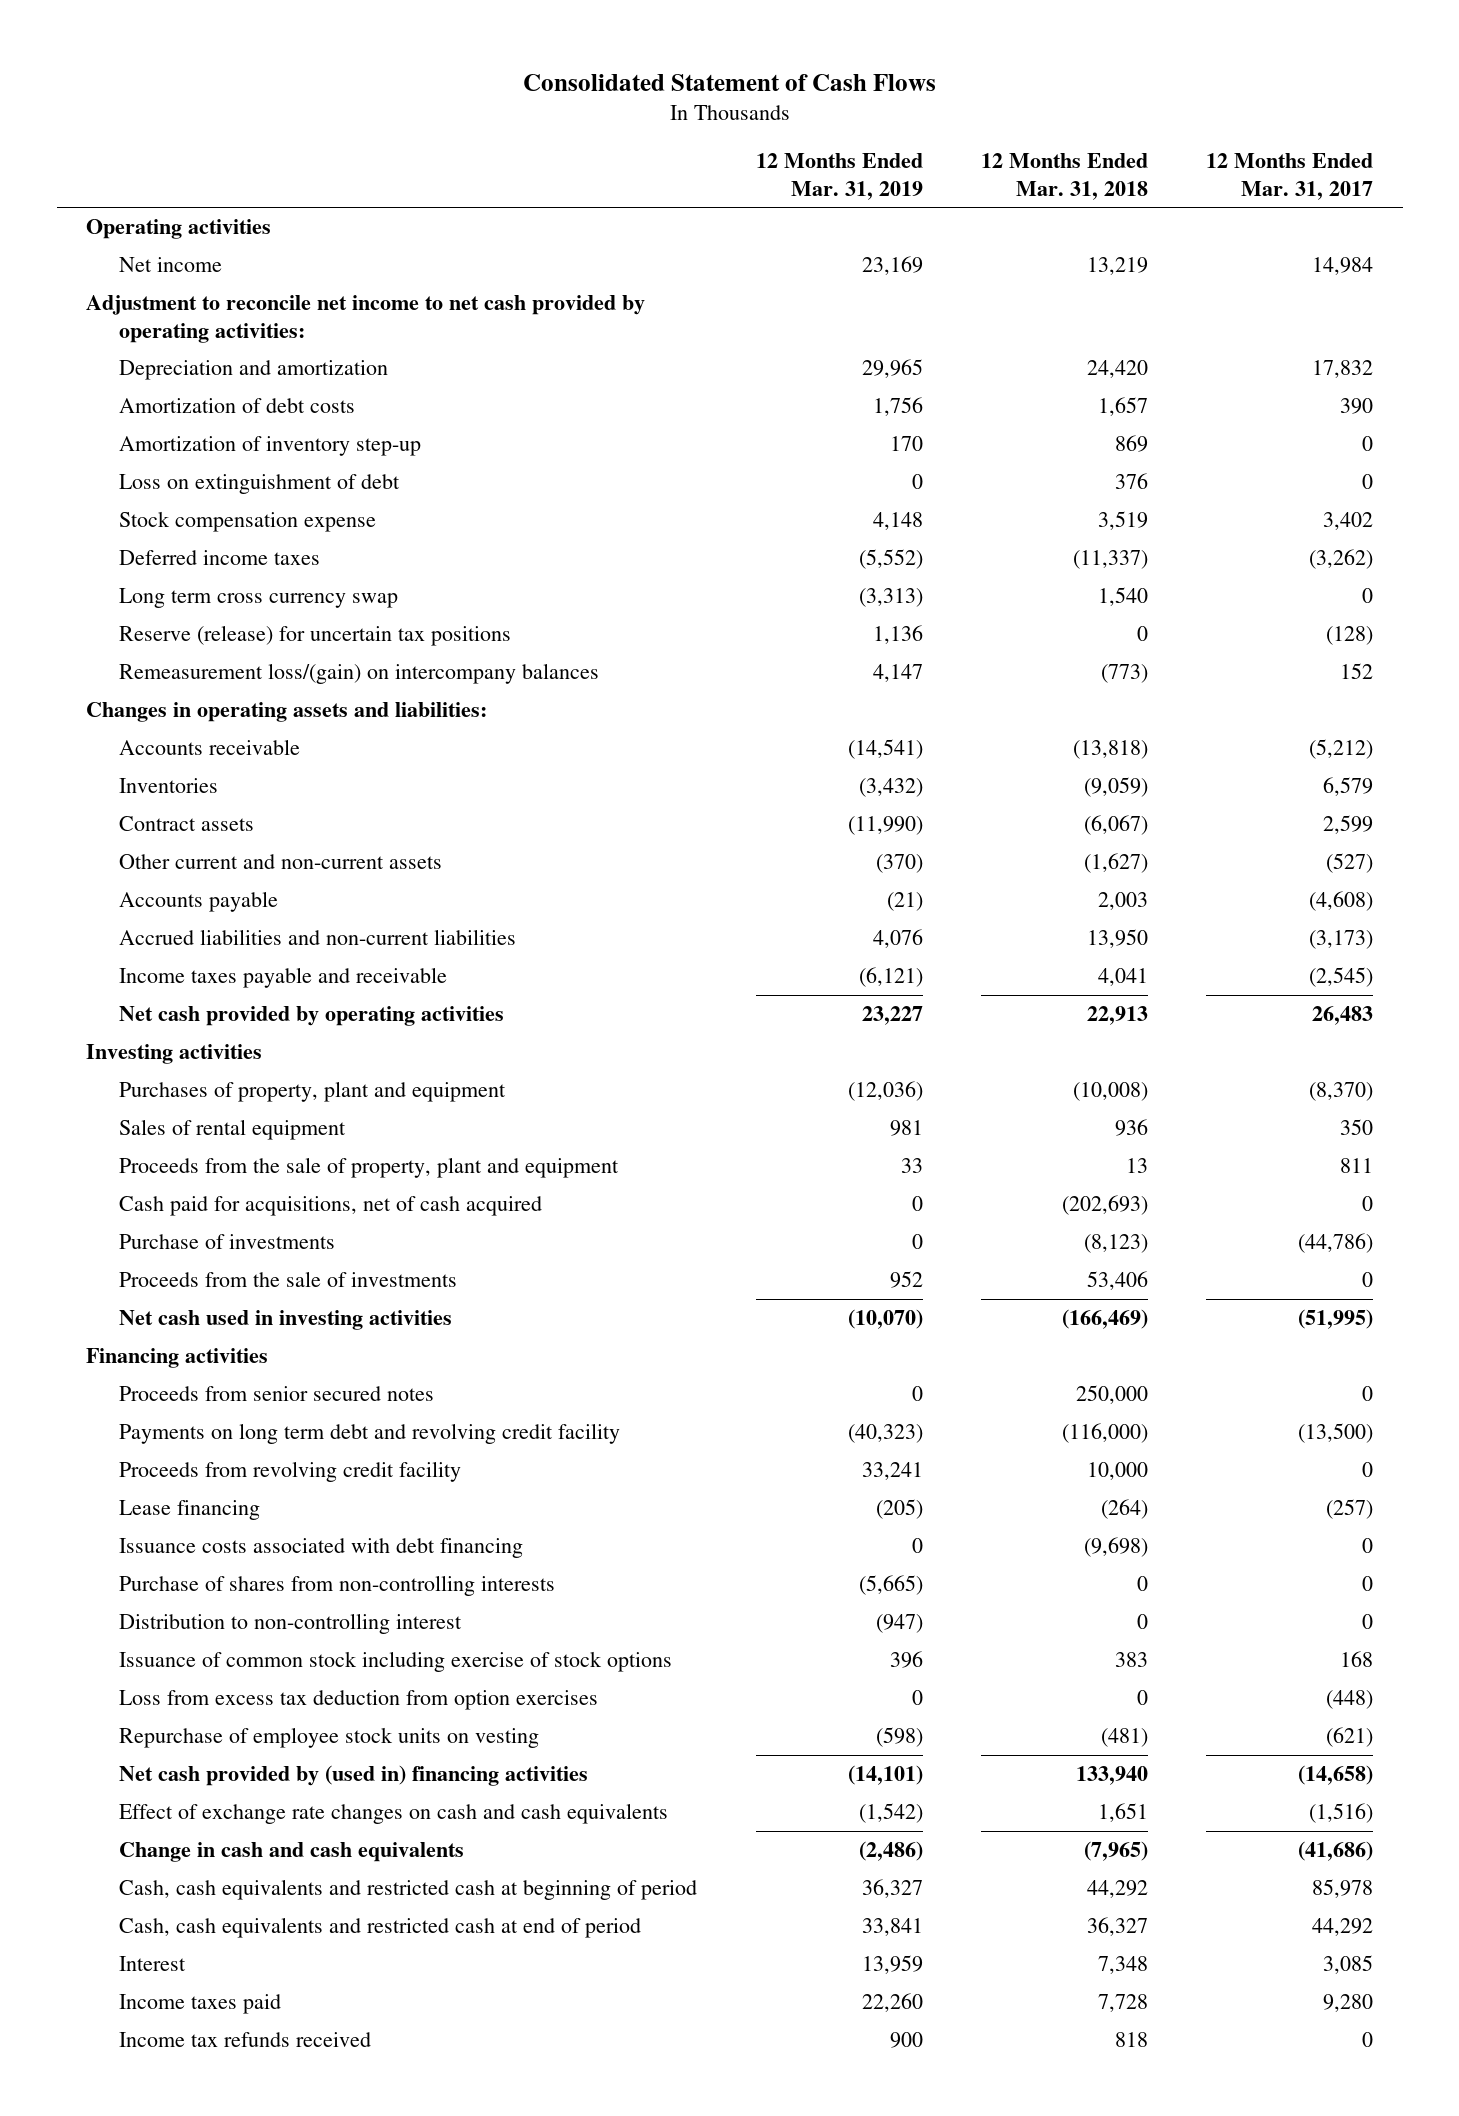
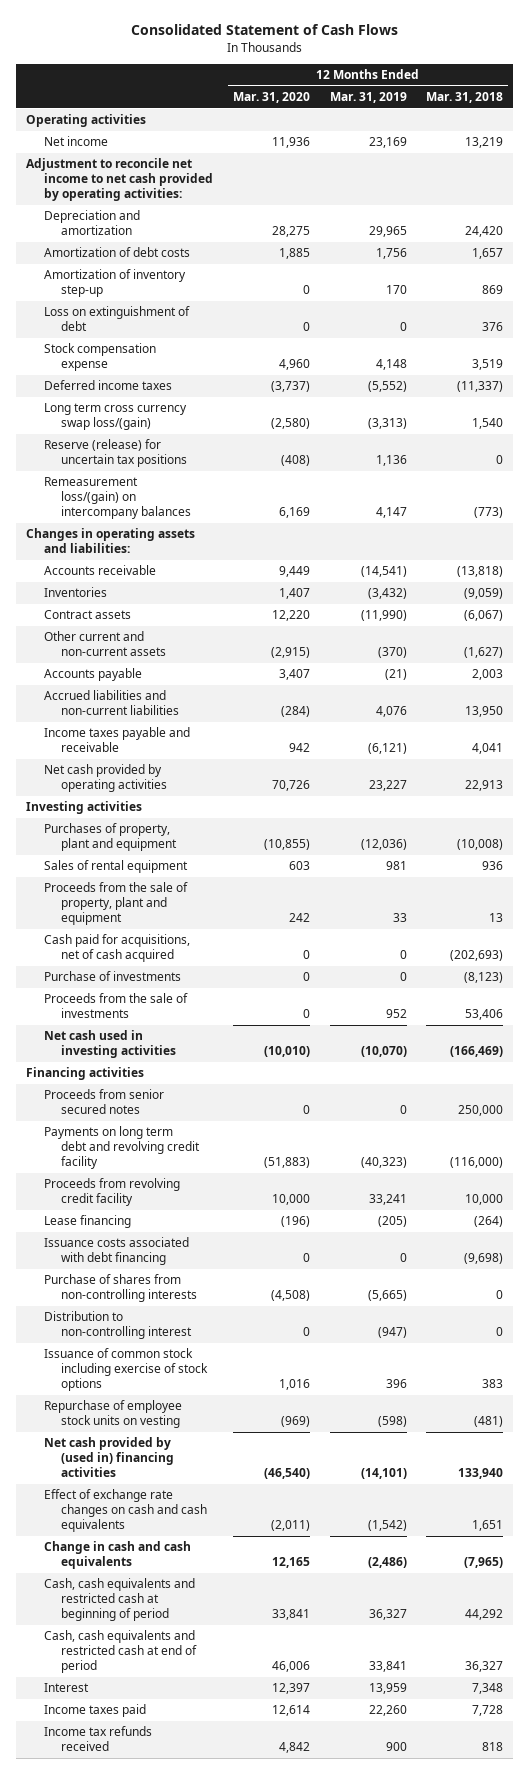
- | 12 Months Ended Mar. 31, 2019 | 12 Months Ended Mar. 31, 2018 | 12 Months Ended Mar. 31, 2017
+ | 12 Months Ended Mar. 31, 2020 | 12 Months Ended Mar. 31, 2019 | 12 Months Ended Mar. 31, 2018
- Long term cross currency swap | (3,313) | 1,540 | 0
+ Long term cross currency swap loss/(gain) | (2,580) | (3,313) | 1,540
- Loss from excess tax deduction from option exercises | 0 | 0 | (448)

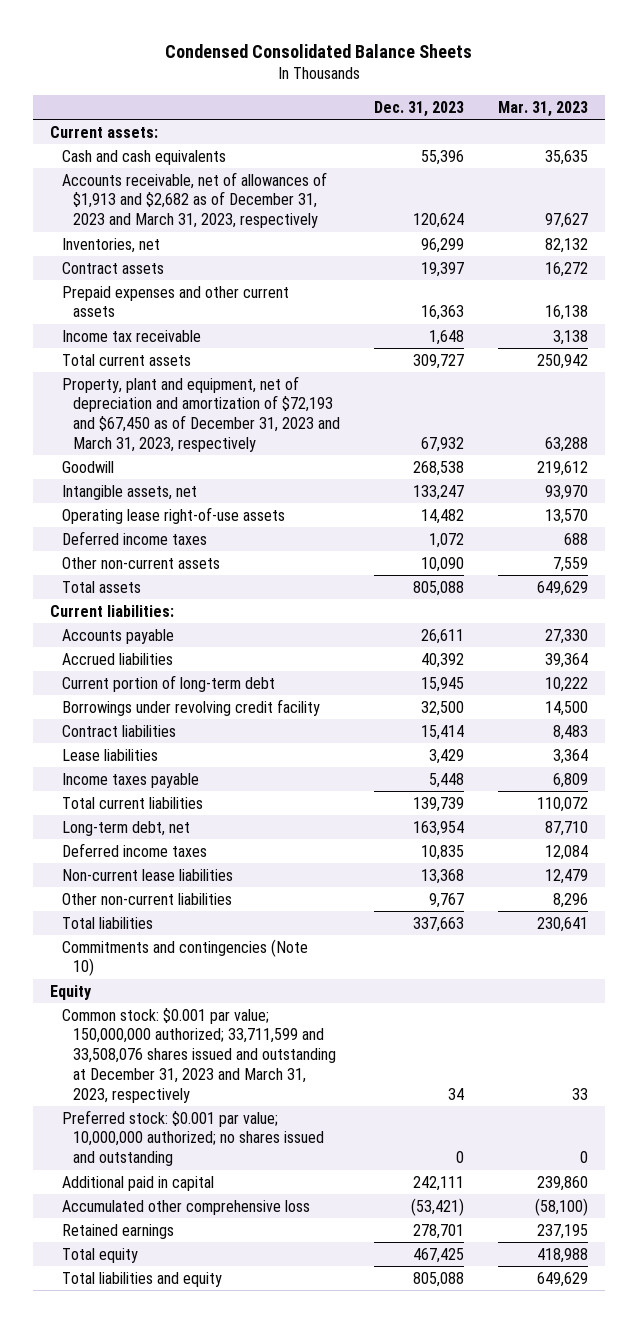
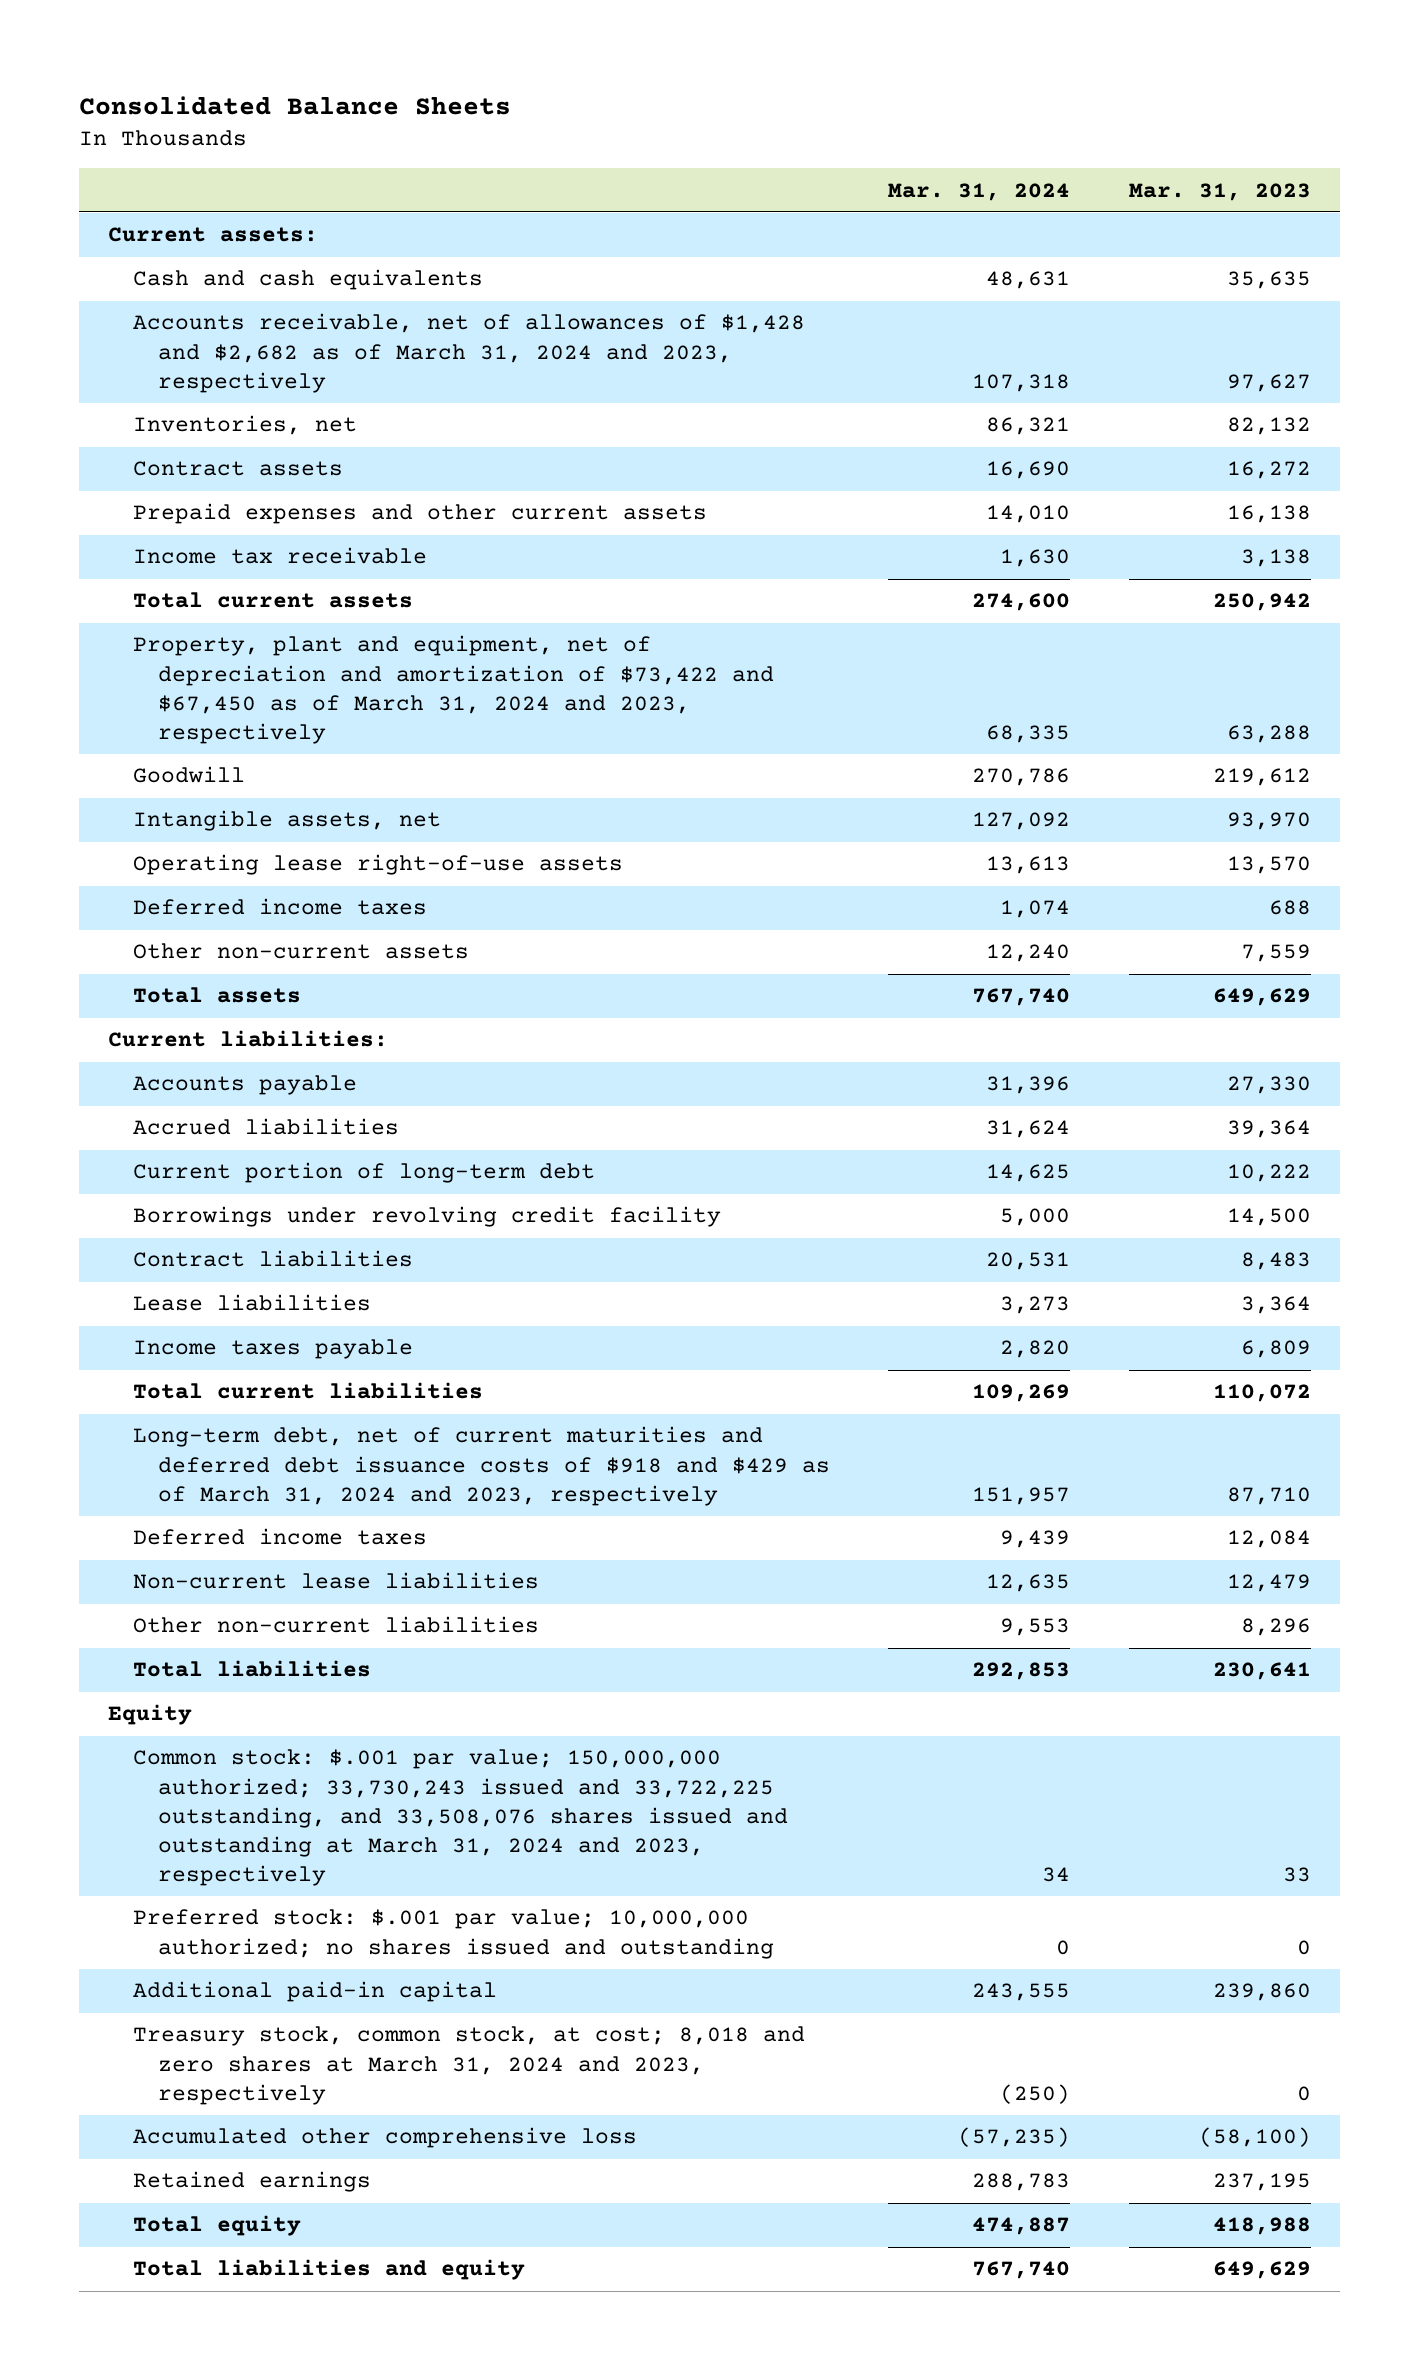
- Condensed Consolidated Balance Sheets
+ Consolidated Balance Sheets
- | Dec. 31, 2023 | Mar. 31, 2023
+ | Mar. 31, 2024 | Mar. 31, 2023
- Accounts receivable, net of allowances of $1,913 and $2,682 as of December 31, 2023 and March 31, 2023, respectively | 120,624 | 97,627
+ Accounts receivable, net of allowances of $1,428 and $2,682 as of March 31, 2024 and 2023, respectively | 107,318 | 97,627
- Property, plant and equipment, net of depreciation and amortization of $72,193 and $67,450 as of December 31, 2023 and March 31, 2023, respectively | 67,932 | 63,288
+ Property, plant and equipment, net of depreciation and amortization of $73,422 and $67,450 as of March 31, 2024 and 2023, respectively | 68,335 | 63,288
- Long-term debt, net | 163,954 | 87,710
+ Long-term debt, net of current maturities and deferred debt issuance costs of $918 and $429 as of March 31, 2024 and 2023, respectively | 151,957 | 87,710
- Commitments and contingencies (Note 10)
- Common stock: $0.001 par value; 150,000,000 authorized; 33,711,599 and 33,508,076 shares issued and outstanding at December 31, 2023 and March 31, 2023, respectively | 34 | 33
- Preferred stock: $0.001 par value; 10,000,000 authorized; no shares issued and outstanding | 0 | 0
- Additional paid in capital | 242,111 | 239,860
+ Common stock: $.001 par value; 150,000,000 authorized; 33,730,243 issued and 33,722,225 outstanding, and 33,508,076 shares issued and outstanding at March 31, 2024 and 2023, respectively | 34 | 33
+ Preferred stock: $.001 par value; 10,000,000 authorized; no shares issued and outstanding | 0 | 0
+ Additional paid-in capital | 243,555 | 239,860
+ Treasury stock, common stock, at cost; 8,018 and zero shares at March 31, 2024 and 2023, respectively | (250) | 0

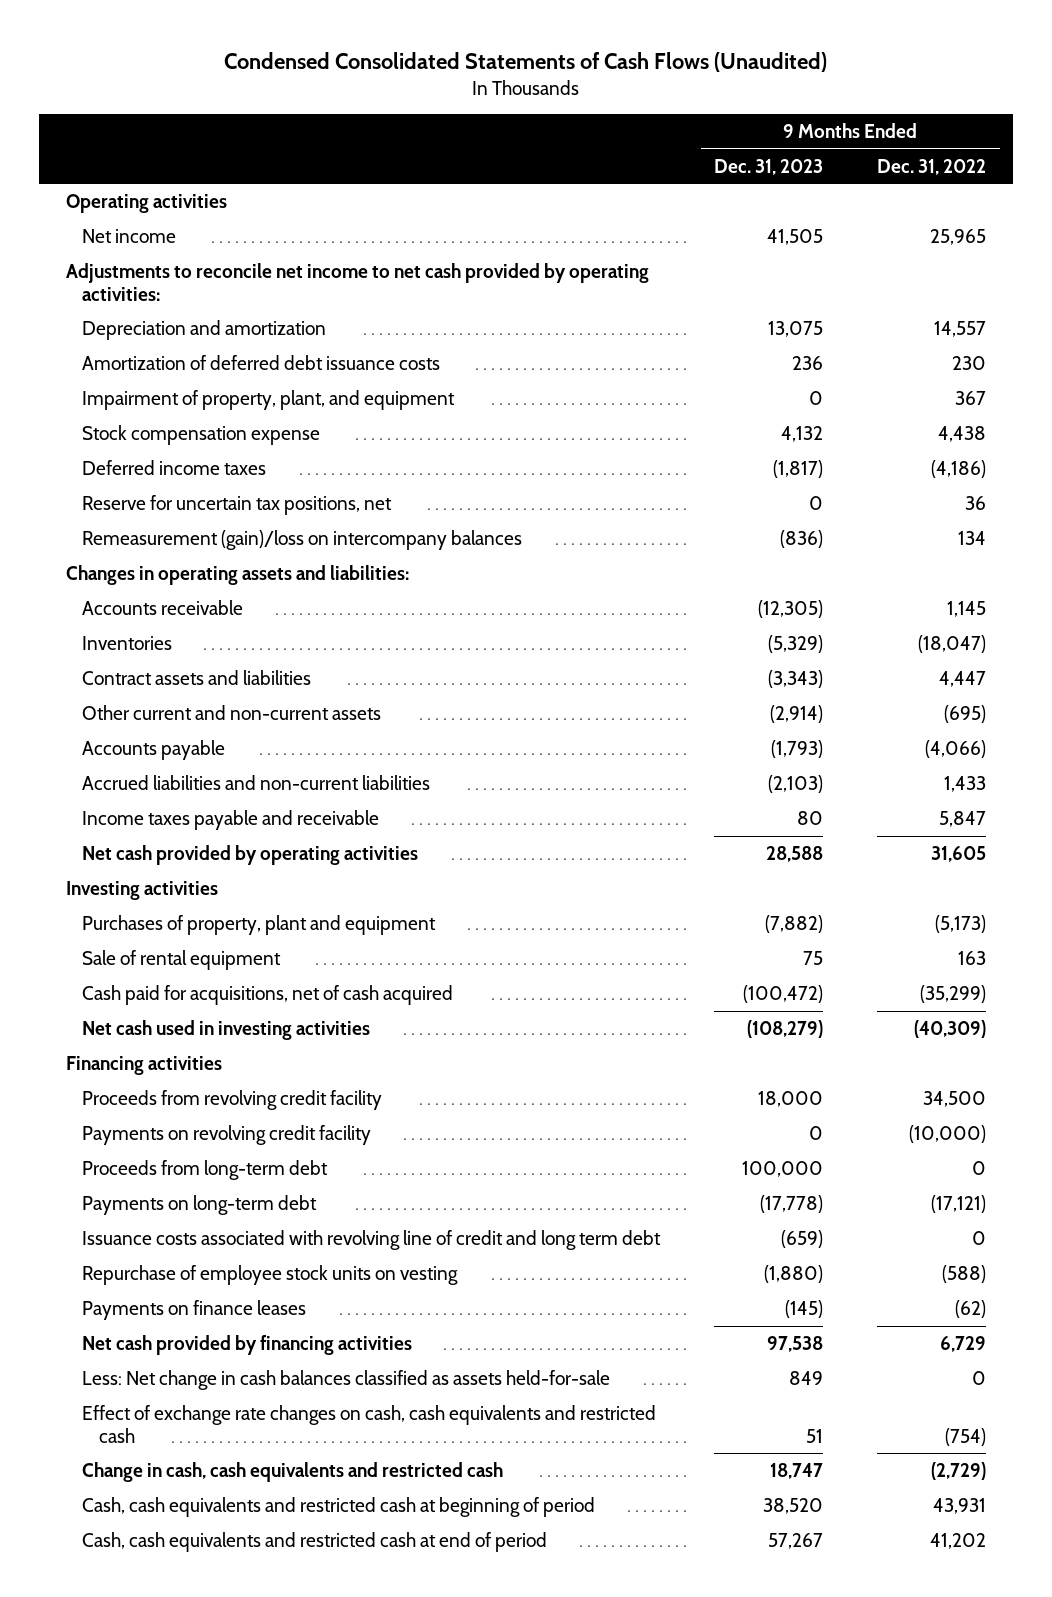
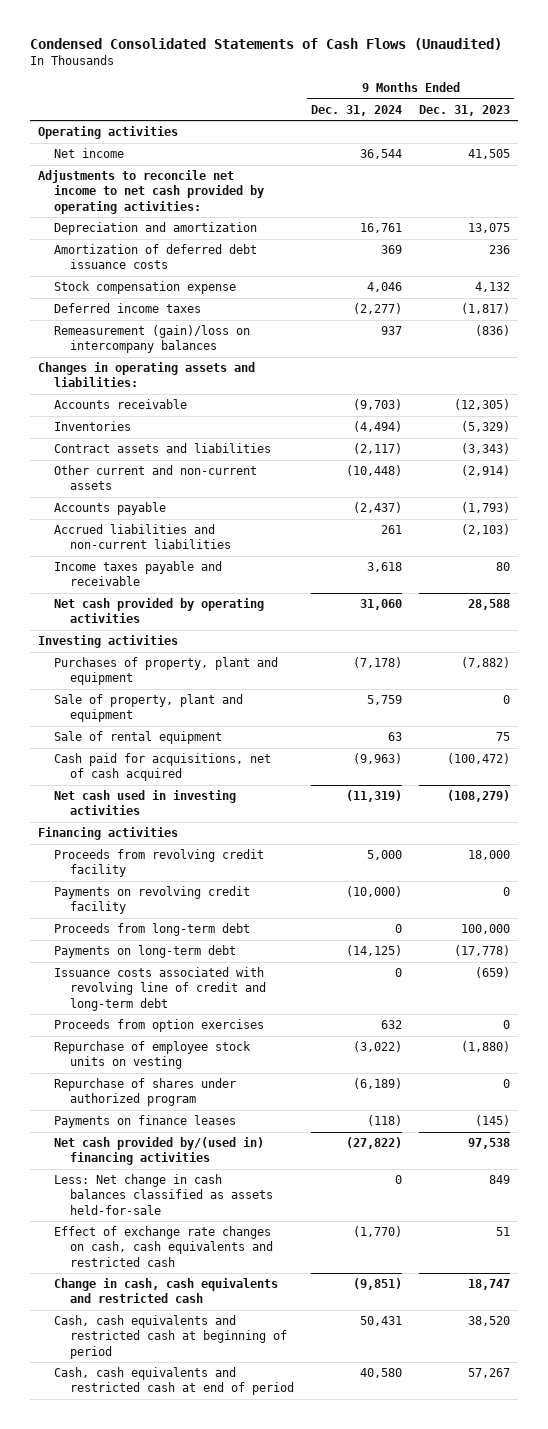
- | 9 Months Ended Dec. 31, 2023 | 9 Months Ended Dec. 31, 2022
+ | 9 Months Ended Dec. 31, 2024 | 9 Months Ended Dec. 31, 2023
- Impairment of property, plant, and equipment | 0 | 367
- Reserve for uncertain tax positions, net | 0 | 36
+ Sale of property, plant and equipment | 5,759 | 0
- Issuance costs associated with revolving line of credit and long term debt | (659) | 0
+ Issuance costs associated with revolving line of credit and long-term debt | 0 | (659)
+ Proceeds from option exercises | 632 | 0
+ Repurchase of shares under authorized program | (6,189) | 0
- Net cash provided by financing activities | 97,538 | 6,729
+ Net cash provided by/(used in) financing activities | (27,822) | 97,538

